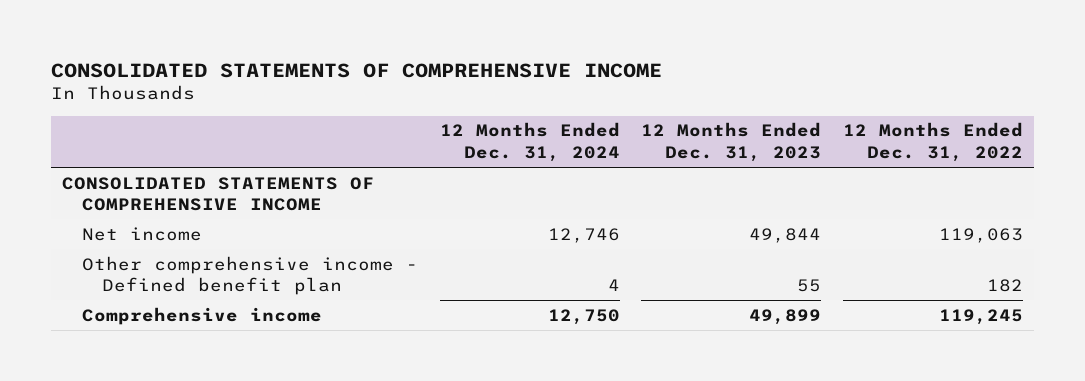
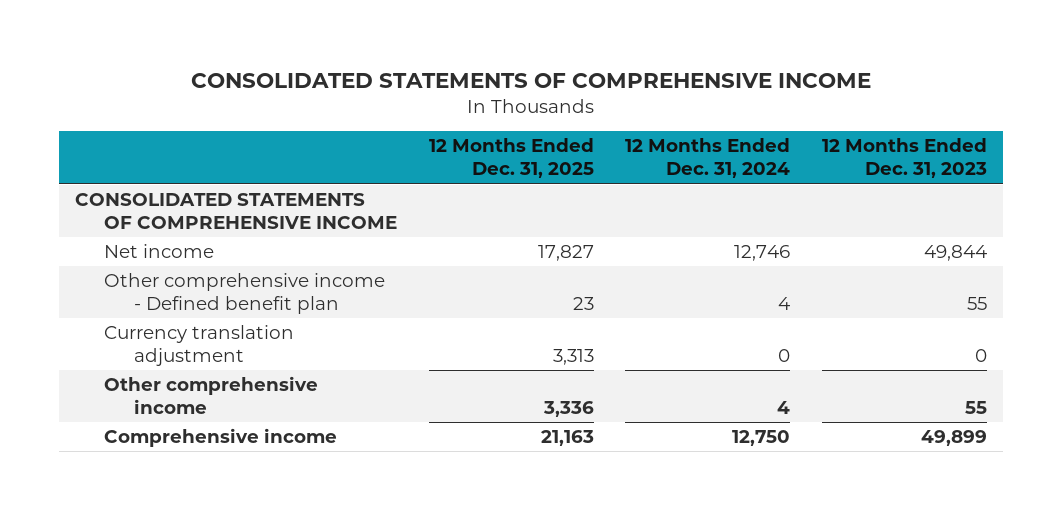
- | 12 Months Ended Dec. 31, 2024 | 12 Months Ended Dec. 31, 2023 | 12 Months Ended Dec. 31, 2022
+ | 12 Months Ended Dec. 31, 2025 | 12 Months Ended Dec. 31, 2024 | 12 Months Ended Dec. 31, 2023
+ Currency translation adjustment | 3,313 | 0 | 0
+ Other comprehensive income | 3,336 | 4 | 55

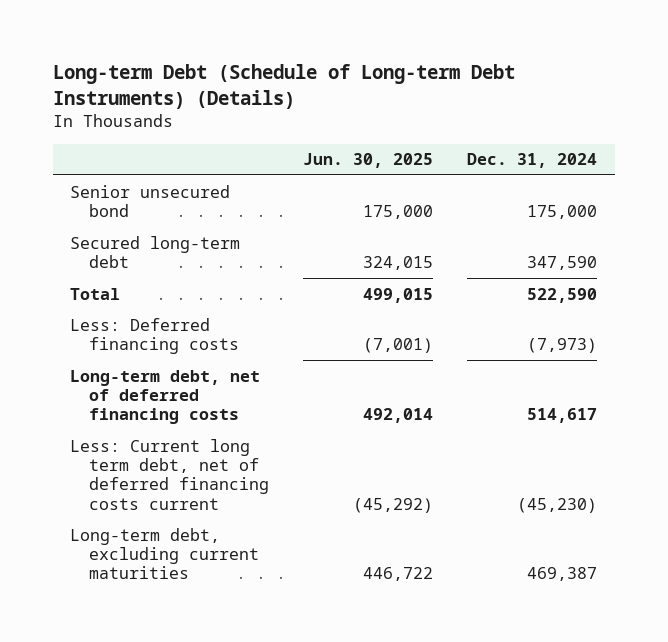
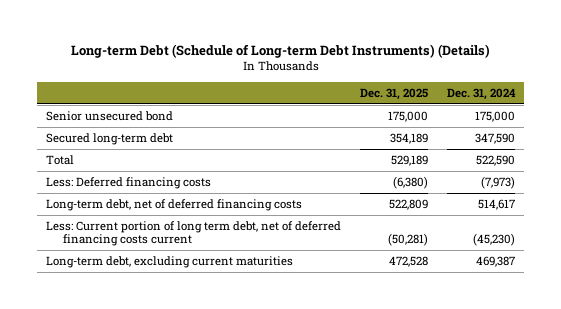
- | Jun. 30, 2025 | Dec. 31, 2024
+ | Dec. 31, 2025 | Dec. 31, 2024
- Less: Current long term debt, net of deferred financing costs current | (45,292) | (45,230)
+ Less: Current portion of long term debt, net of deferred financing costs current | (50,281) | (45,230)

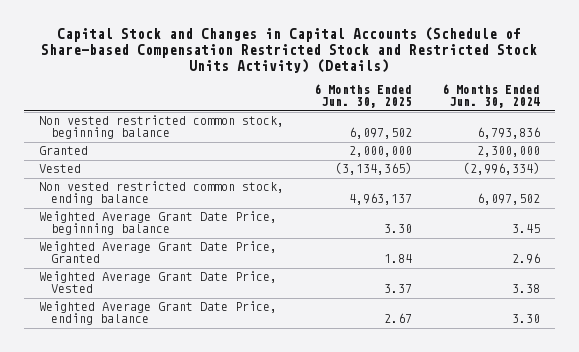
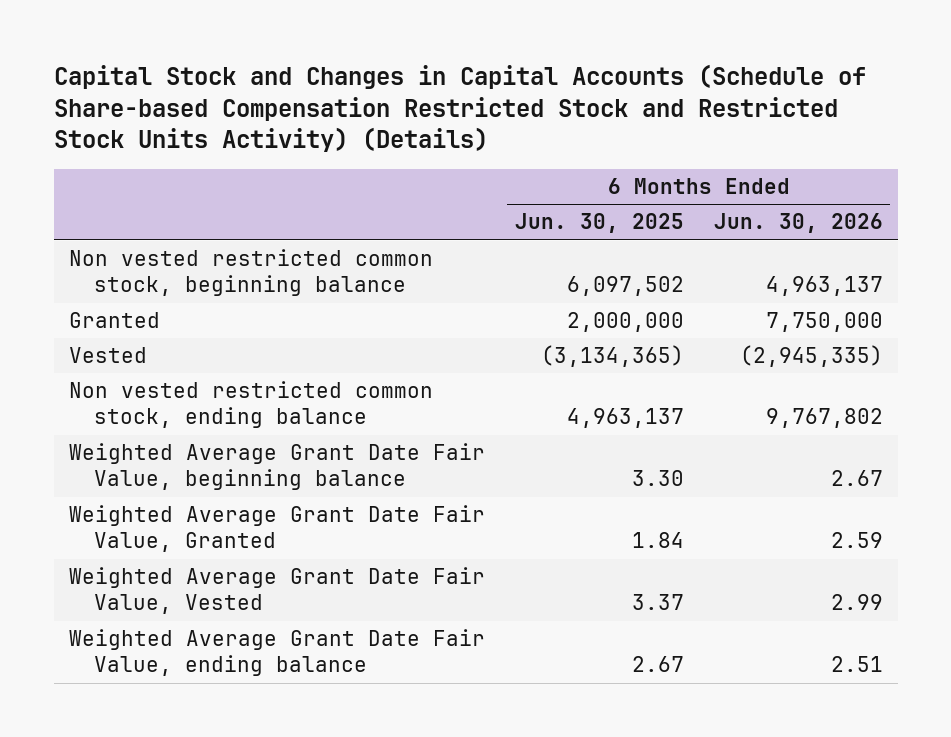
- | 6 Months Ended Jun. 30, 2025 | 6 Months Ended Jun. 30, 2024
+ | 6 Months Ended Jun. 30, 2025 | 6 Months Ended Jun. 30, 2026
- Weighted Average Grant Date Price, beginning balance | 3.30 | 3.45
- Weighted Average Grant Date Price, Granted | 1.84 | 2.96
- Weighted Average Grant Date Price, Vested | 3.37 | 3.38
- Weighted Average Grant Date Price, ending balance | 2.67 | 3.30
+ Weighted Average Grant Date Fair Value, beginning balance | 3.30 | 2.67
+ Weighted Average Grant Date Fair Value, Granted | 1.84 | 2.59
+ Weighted Average Grant Date Fair Value, Vested | 3.37 | 2.99
+ Weighted Average Grant Date Fair Value, ending balance | 2.67 | 2.51

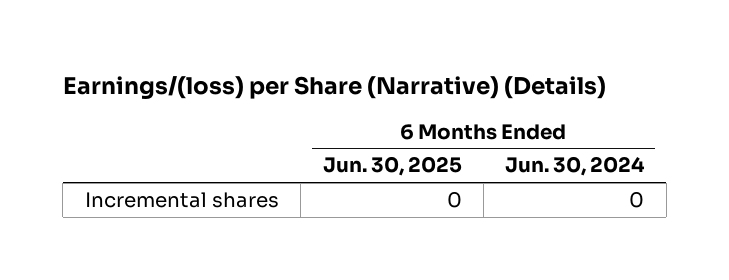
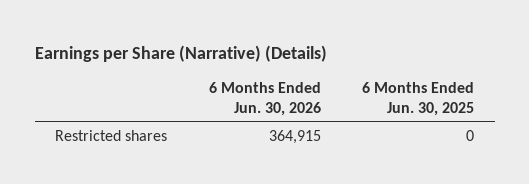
- Earnings/(loss) per Share (Narrative) (Details)
+ Earnings per Share (Narrative) (Details)
- | 6 Months Ended Jun. 30, 2025 | 6 Months Ended Jun. 30, 2024
+ | 6 Months Ended Jun. 30, 2026 | 6 Months Ended Jun. 30, 2025
- Incremental shares | 0 | 0
+ Restricted shares | 364,915 | 0

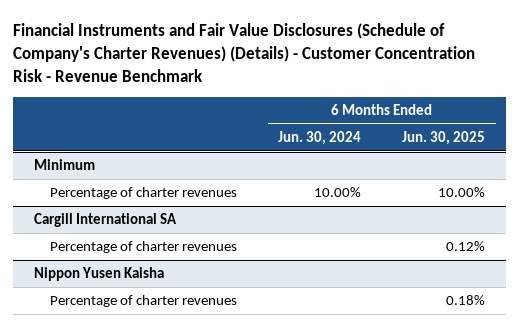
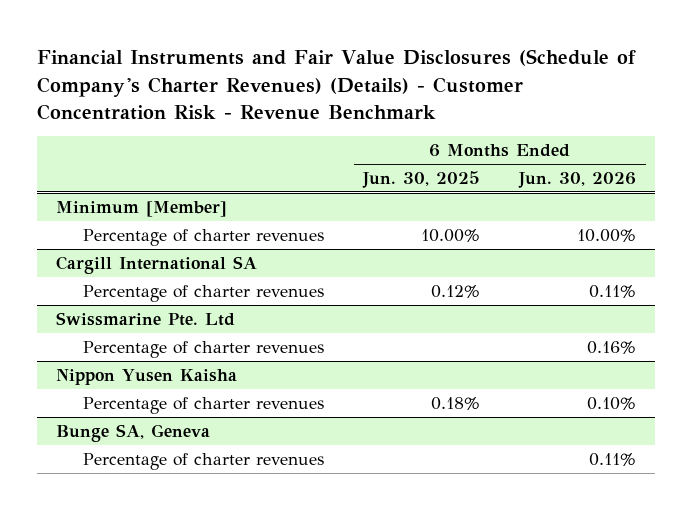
- | 6 Months Ended Jun. 30, 2024 | 6 Months Ended Jun. 30, 2025
+ | 6 Months Ended Jun. 30, 2025 | 6 Months Ended Jun. 30, 2026
- Minimum
+ Minimum [Member]
+ Swissmarine Pte. Ltd
+ Percentage of charter revenues | | 0.16%
+ Bunge SA, Geneva
+ Percentage of charter revenues | | 0.11%

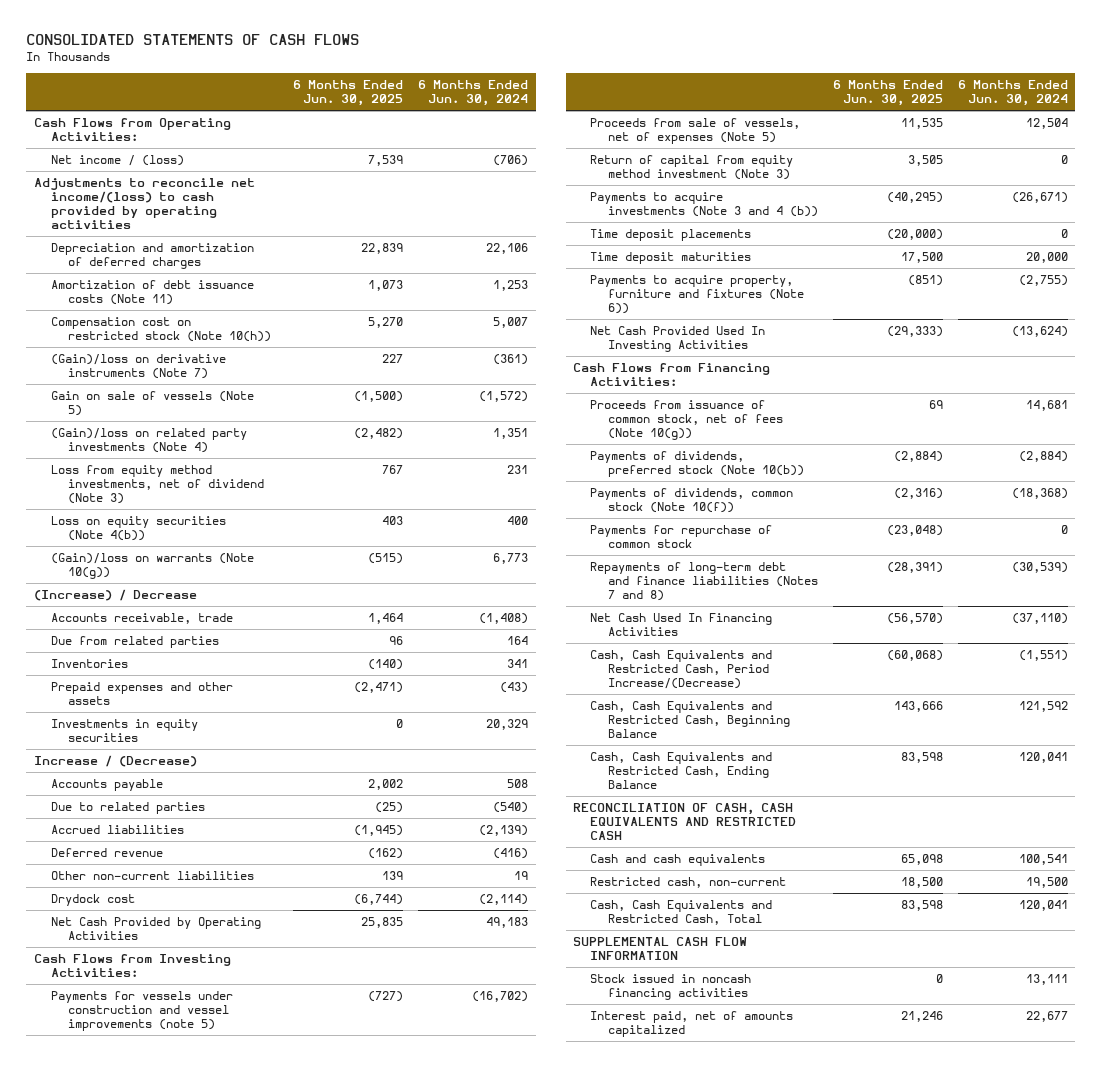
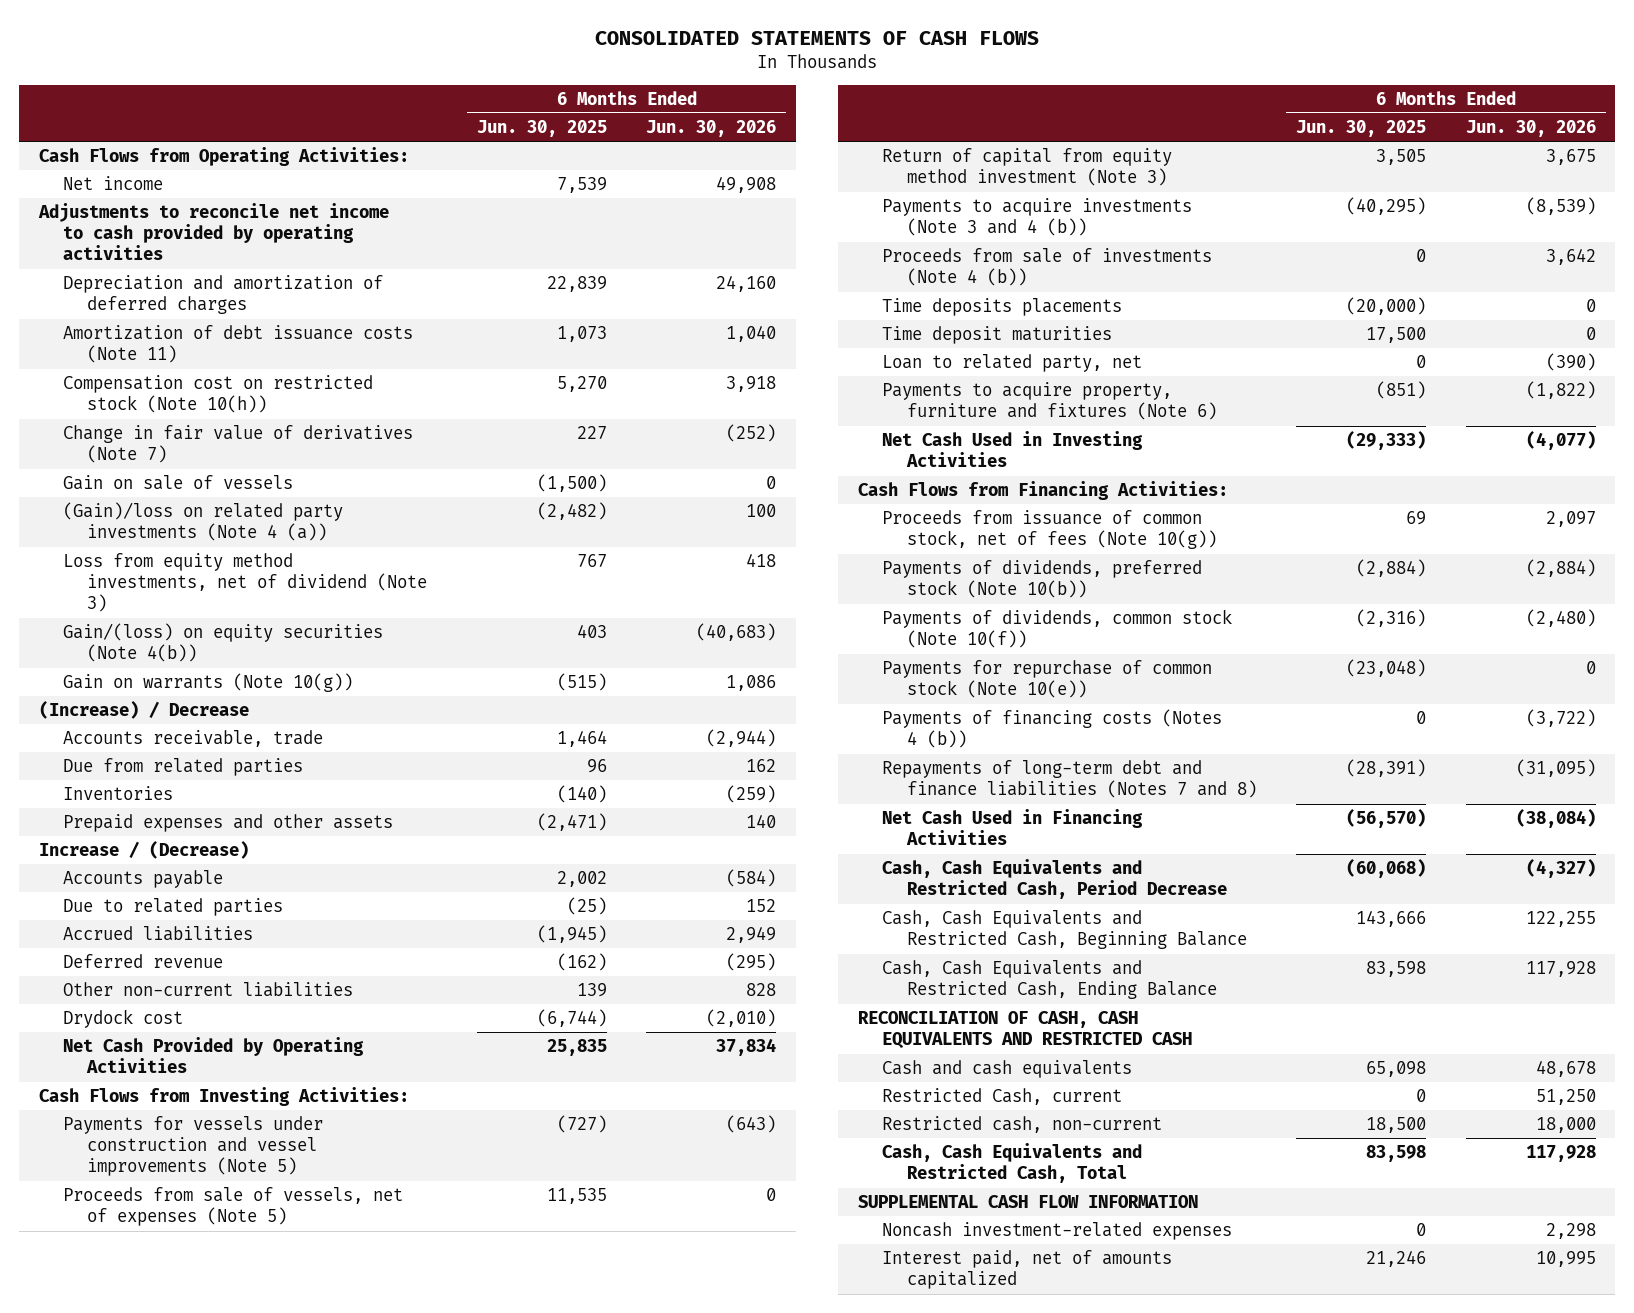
- | 6 Months Ended Jun. 30, 2025 | 6 Months Ended Jun. 30, 2024
+ | 6 Months Ended Jun. 30, 2025 | 6 Months Ended Jun. 30, 2026
- Net income / (loss) | 7,539 | (706)
- Adjustments to reconcile net income/(loss) to cash provided by operating activities
+ Net income | 7,539 | 49,908
+ Adjustments to reconcile net income to cash provided by operating activities
- (Gain)/loss on derivative instruments (Note 7) | 227 | (361)
- Gain on sale of vessels (Note 5) | (1,500) | (1,572)
- (Gain)/loss on related party investments (Note 4) | (2,482) | 1,351
+ Change in fair value of derivatives (Note 7) | 227 | (252)
+ Gain on sale of vessels | (1,500) | 0
+ (Gain)/loss on related party investments (Note 4 (a)) | (2,482) | 100
- Loss on equity securities (Note 4(b)) | 403 | 400
- (Gain)/loss on warrants (Note 10(g)) | (515) | 6,773
+ Gain/(loss) on equity securities (Note 4(b)) | 403 | (40,683)
+ Gain on warrants (Note 10(g)) | (515) | 1,086
- Investments in equity securities | 0 | 20,329
- Payments for vessels under construction and vessel improvements (note 5) | (727) | (16,702)
+ Payments for vessels under construction and vessel improvements (Note 5) | (727) | (643)
- Time deposit placements | (20,000) | 0
+ Proceeds from sale of investments (Note 4 (b)) | 0 | 3,642
+ Time deposits placements | (20,000) | 0
- Payments to acquire property, furniture and fixtures (Note 6)) | (851) | (2,755)
- Net Cash Provided Used In Investing Activities | (29,333) | (13,624)
+ Loan to related party, net | 0 | (390)
+ Payments to acquire property, furniture and fixtures (Note 6) | (851) | (1,822)
+ Net Cash Used in Investing Activities | (29,333) | (4,077)
- Payments for repurchase of common stock | (23,048) | 0
+ Payments for repurchase of common stock (Note 10(e)) | (23,048) | 0
+ Payments of financing costs (Notes 4 (b)) | 0 | (3,722)
- Net Cash Used In Financing Activities | (56,570) | (37,110)
- Cash, Cash Equivalents and Restricted Cash, Period Increase/(Decrease) | (60,068) | (1,551)
+ Net Cash Used in Financing Activities | (56,570) | (38,084)
+ Cash, Cash Equivalents and Restricted Cash, Period Decrease | (60,068) | (4,327)
+ Restricted Cash, current | 0 | 51,250
- Stock issued in noncash financing activities | 0 | 13,111
+ Noncash investment-related expenses | 0 | 2,298

